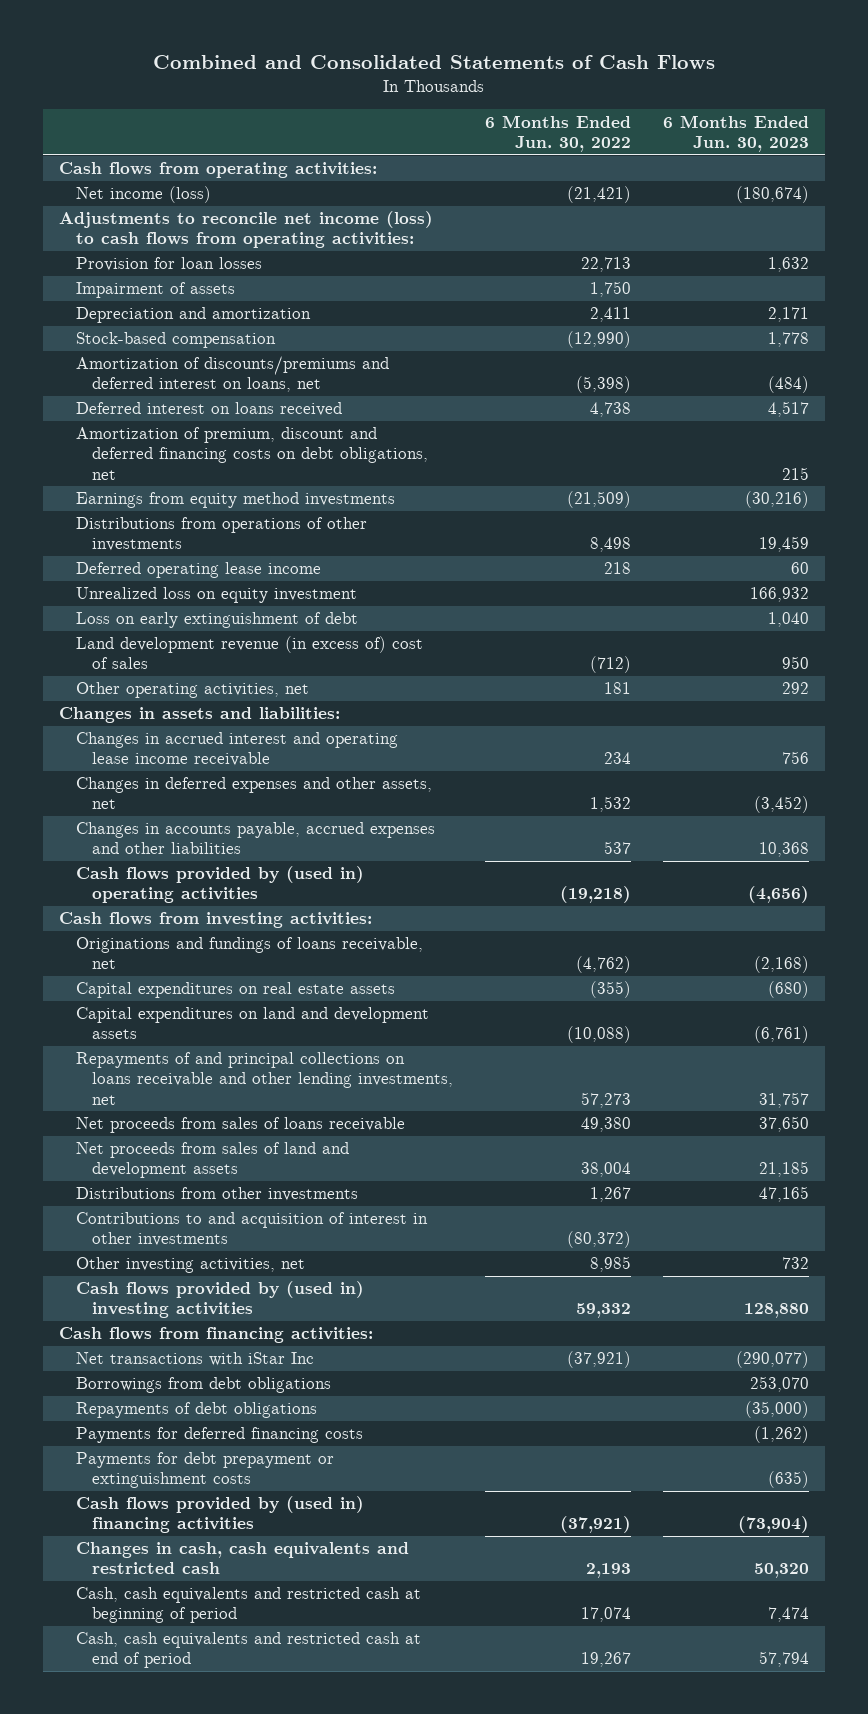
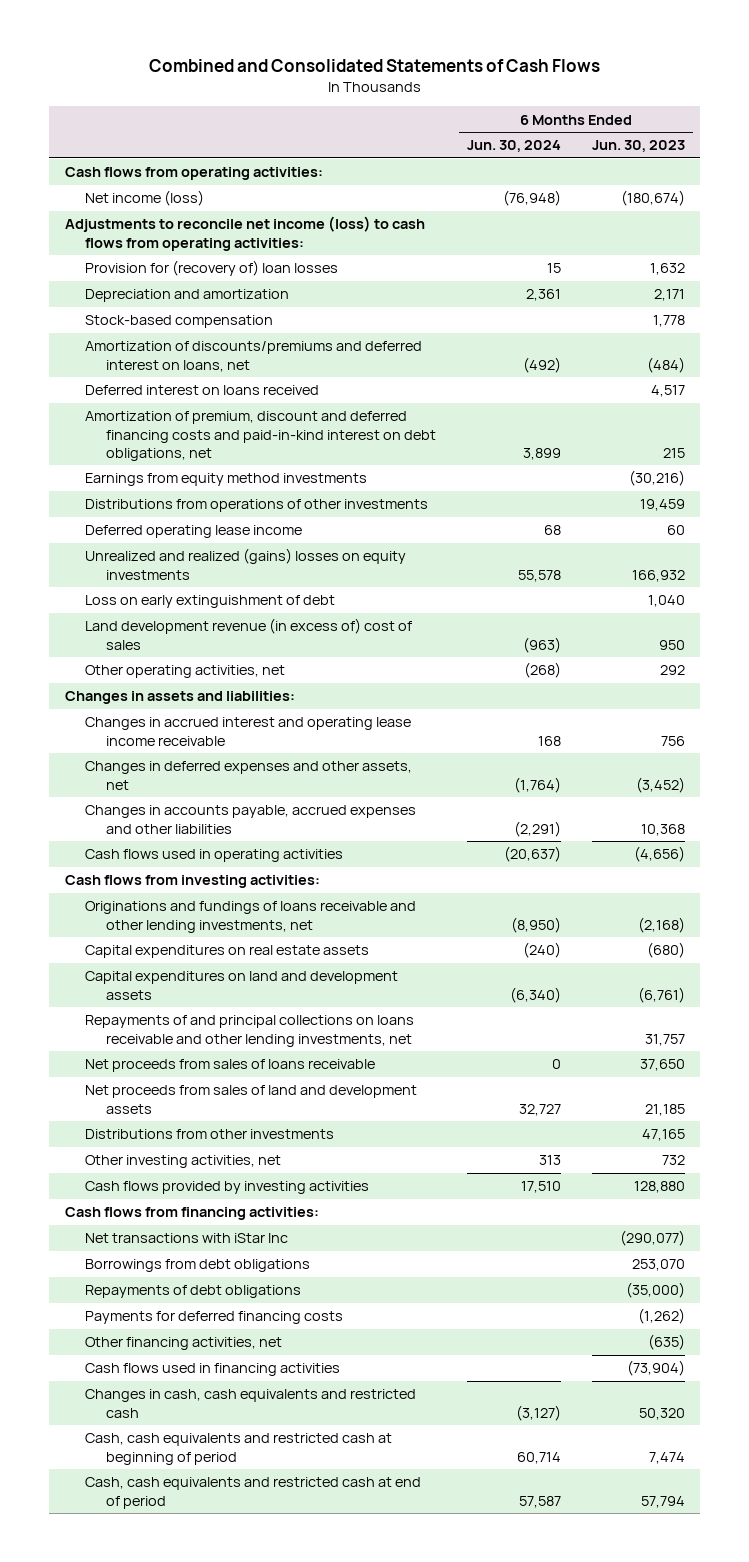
- | 6 Months Ended Jun. 30, 2022 | 6 Months Ended Jun. 30, 2023
+ | 6 Months Ended Jun. 30, 2024 | 6 Months Ended Jun. 30, 2023
- Provision for loan losses | 22,713 | 1,632
- Impairment of assets | 1,750 |
+ Provision for (recovery of) loan losses | 15 | 1,632
- Amortization of premium, discount and deferred financing costs on debt obligations, net | | 215
+ Amortization of premium, discount and deferred financing costs and paid-in-kind interest on debt obligations, net | 3,899 | 215
- Unrealized loss on equity investment | | 166,932
+ Unrealized and realized (gains) losses on equity investments | 55,578 | 166,932
- Cash flows provided by (used in) operating activities | (19,218) | (4,656)
+ Cash flows used in operating activities | (20,637) | (4,656)
- Originations and fundings of loans receivable, net | (4,762) | (2,168)
+ Originations and fundings of loans receivable and other lending investments, net | (8,950) | (2,168)
- Contributions to and acquisition of interest in other investments | (80,372) |
- Cash flows provided by (used in) investing activities | 59,332 | 128,880
+ Cash flows provided by investing activities | 17,510 | 128,880
- Payments for debt prepayment or extinguishment costs | | (635)
- Cash flows provided by (used in) financing activities | (37,921) | (73,904)
+ Other financing activities, net | | (635)
+ Cash flows used in financing activities | | (73,904)

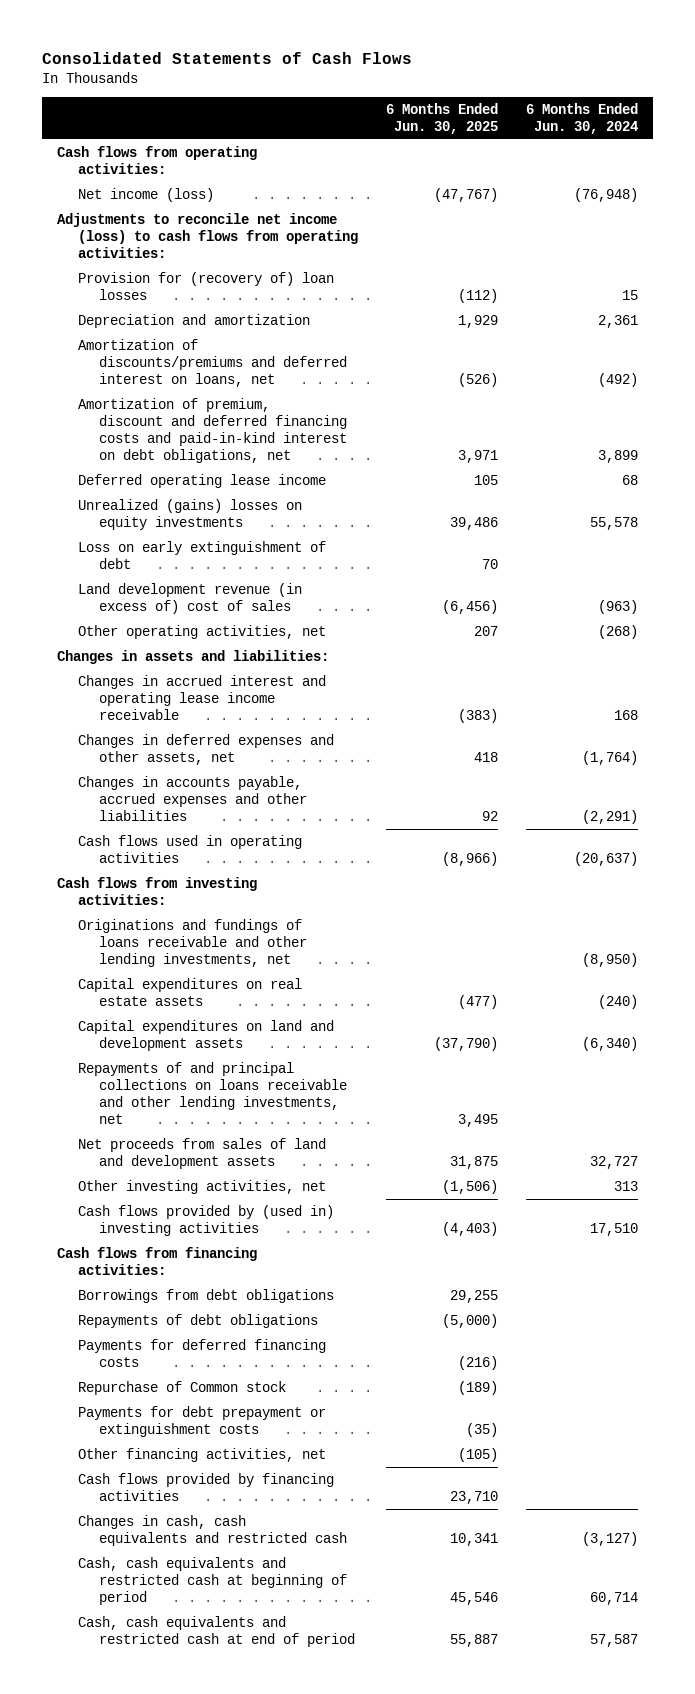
- Combined and Consolidated Statements of Cash Flows
+ Consolidated Statements of Cash Flows
- | 6 Months Ended Jun. 30, 2024 | 6 Months Ended Jun. 30, 2023
+ | 6 Months Ended Jun. 30, 2025 | 6 Months Ended Jun. 30, 2024
- Stock-based compensation | | 1,778
- Deferred interest on loans received | | 4,517
- Earnings from equity method investments | | (30,216)
- Distributions from operations of other investments | | 19,459
- Unrealized and realized (gains) losses on equity investments | 55,578 | 166,932
+ Unrealized (gains) losses on equity investments | 39,486 | 55,578
- Net proceeds from sales of loans receivable | 0 | 37,650
- Distributions from other investments | | 47,165
- Cash flows provided by investing activities | 17,510 | 128,880
+ Cash flows provided by (used in) investing activities | (4,403) | 17,510
- Net transactions with iStar Inc | | (290,077)
+ Repurchase of Common stock | (189) |
+ Payments for debt prepayment or extinguishment costs | (35) |
- Cash flows used in financing activities | | (73,904)
+ Cash flows provided by financing activities | 23,710 |

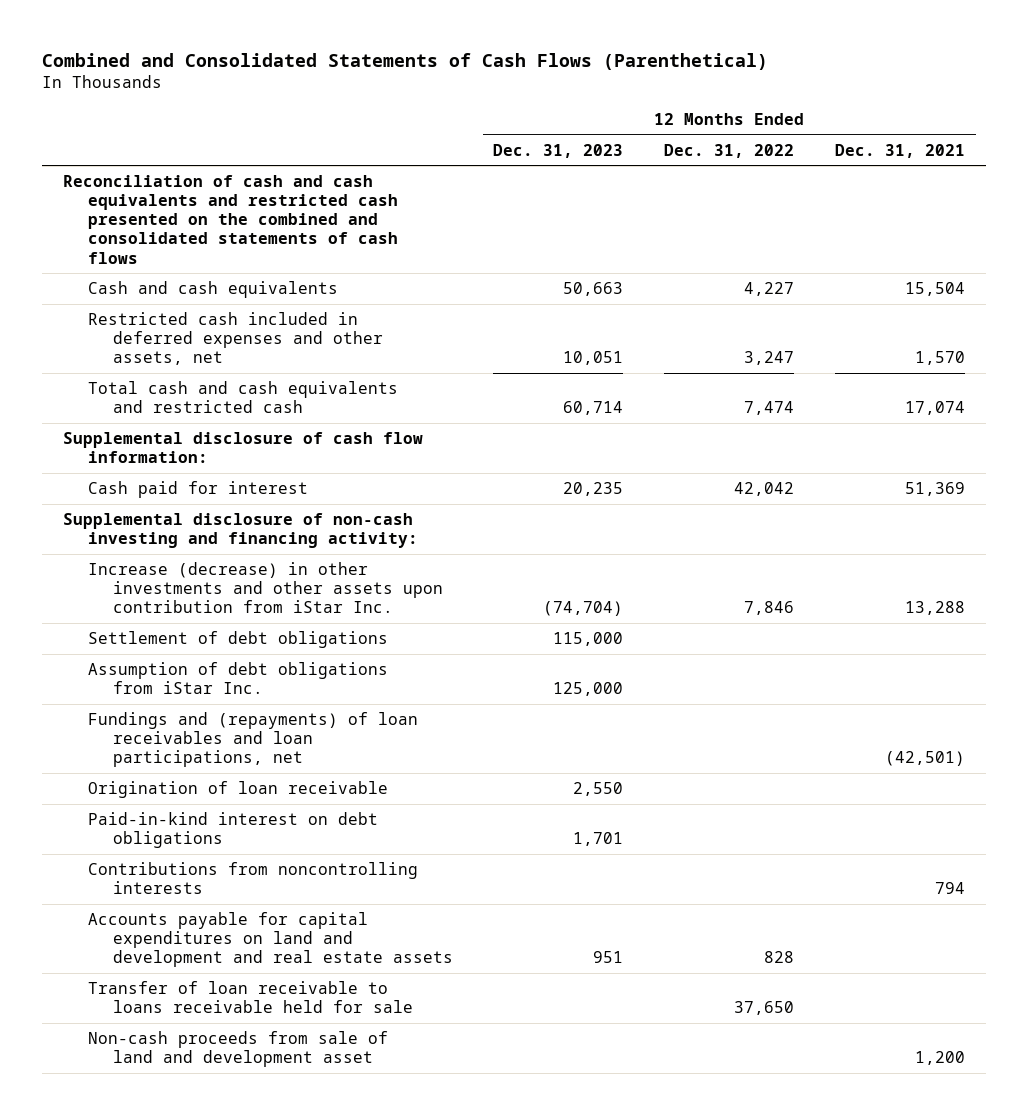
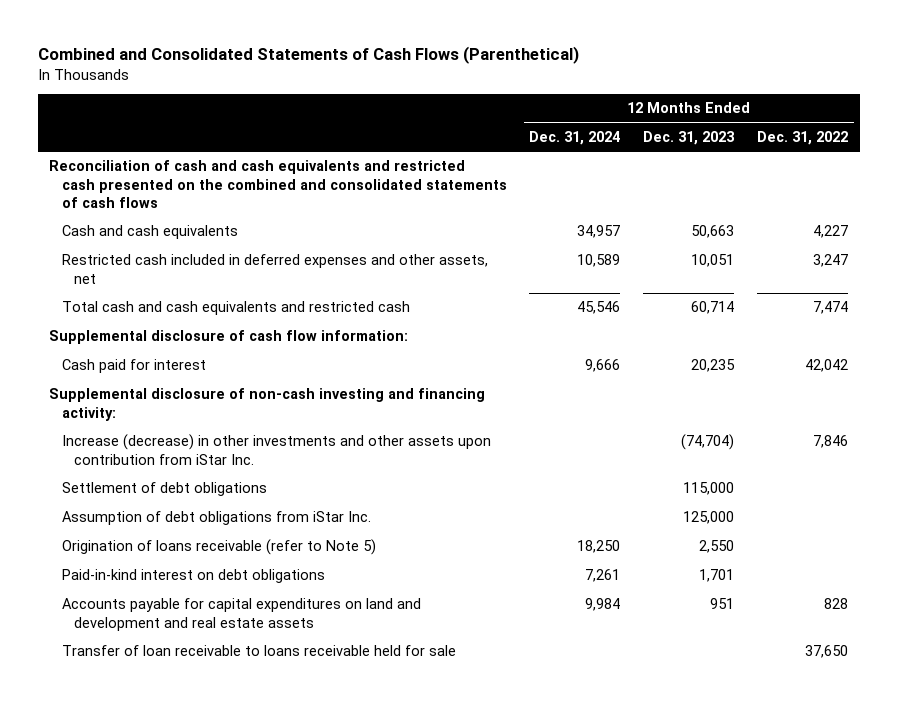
- | 12 Months Ended Dec. 31, 2023 | 12 Months Ended Dec. 31, 2022 | 12 Months Ended Dec. 31, 2021
+ | 12 Months Ended Dec. 31, 2024 | 12 Months Ended Dec. 31, 2023 | 12 Months Ended Dec. 31, 2022
- Fundings and (repayments) of loan receivables and loan participations, net | | | (42,501)
- Origination of loan receivable | 2,550 | |
+ Origination of loans receivable (refer to Note 5) | 18,250 | 2,550 |
- Contributions from noncontrolling interests | | | 794
- Non-cash proceeds from sale of land and development asset | | | 1,200

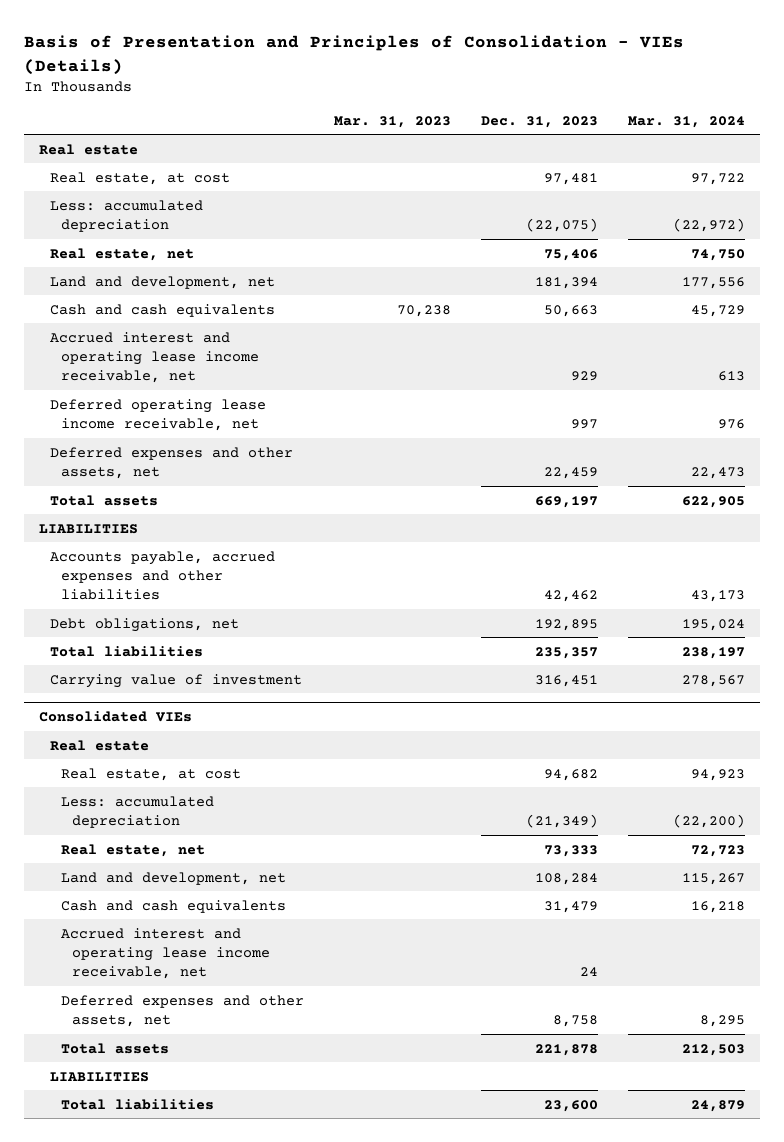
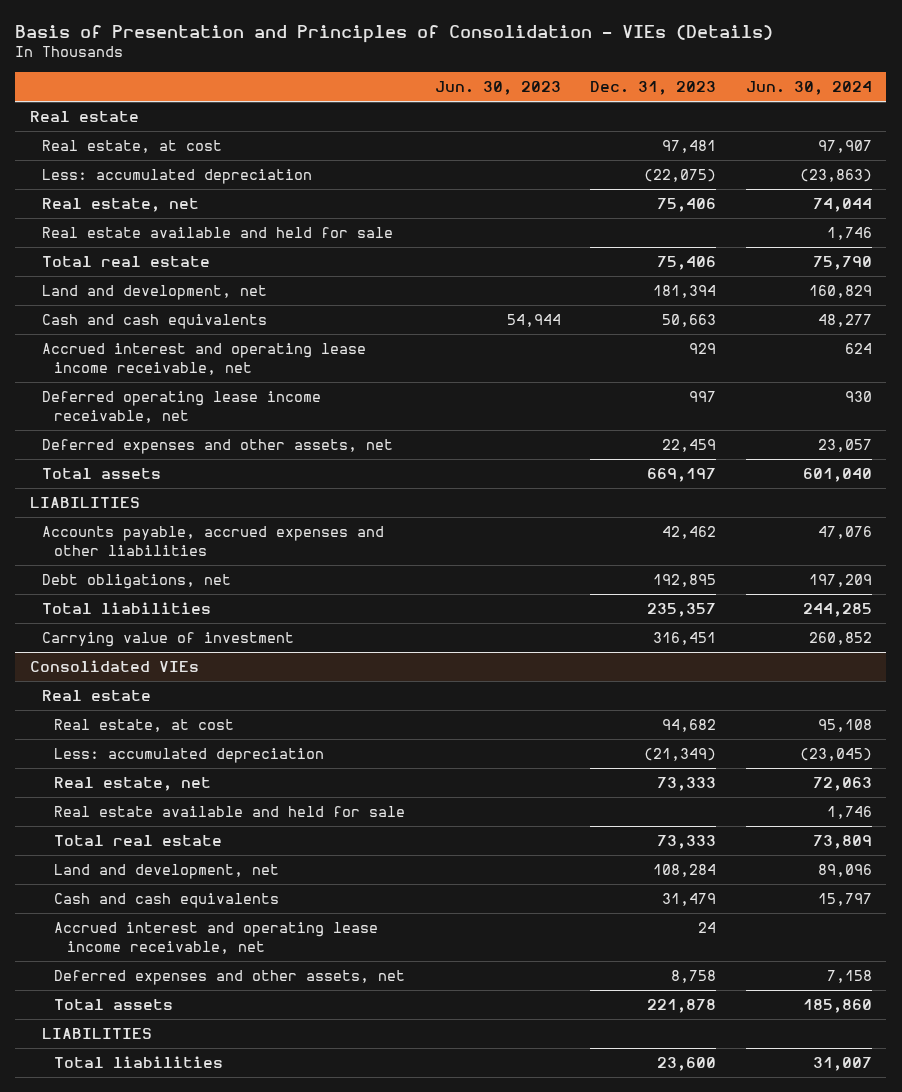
- | Mar. 31, 2023 | Dec. 31, 2023 | Mar. 31, 2024
+ | Jun. 30, 2023 | Dec. 31, 2023 | Jun. 30, 2024
+ Real estate available and held for sale | | | 1,746
+ Total real estate | | 75,406 | 75,790
@ Consolidated VIEs
+ Real estate available and held for sale | | | 1,746
+ Total real estate | | 73,333 | 73,809

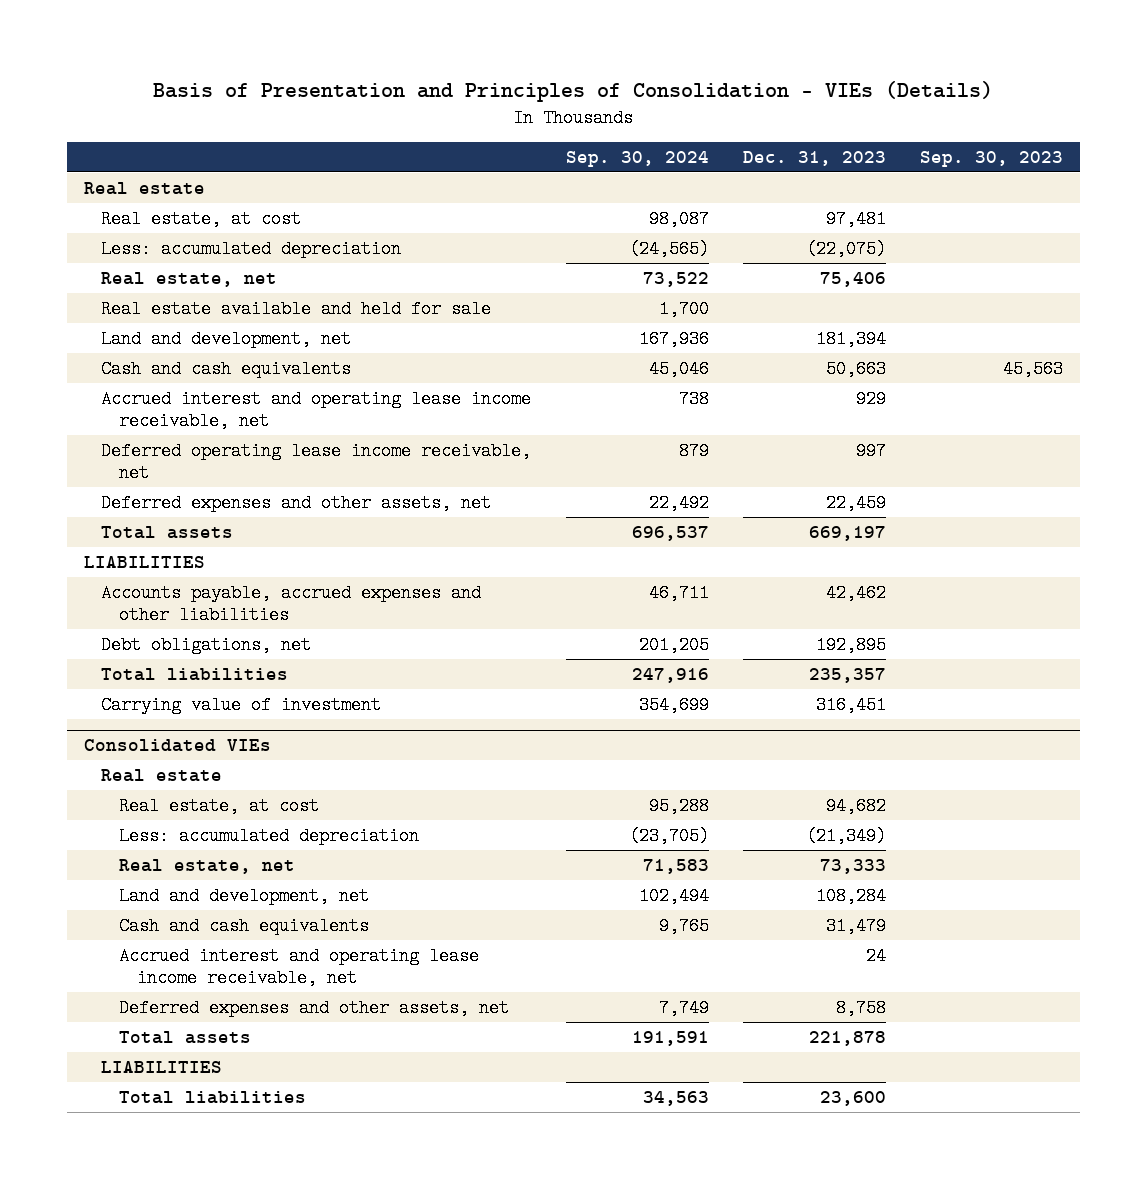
- | Jun. 30, 2023 | Dec. 31, 2023 | Jun. 30, 2024
+ | Sep. 30, 2024 | Dec. 31, 2023 | Sep. 30, 2023
- Total real estate | | 75,406 | 75,790
@ Consolidated VIEs
- Real estate available and held for sale | | | 1,746
- Total real estate | | 73,333 | 73,809

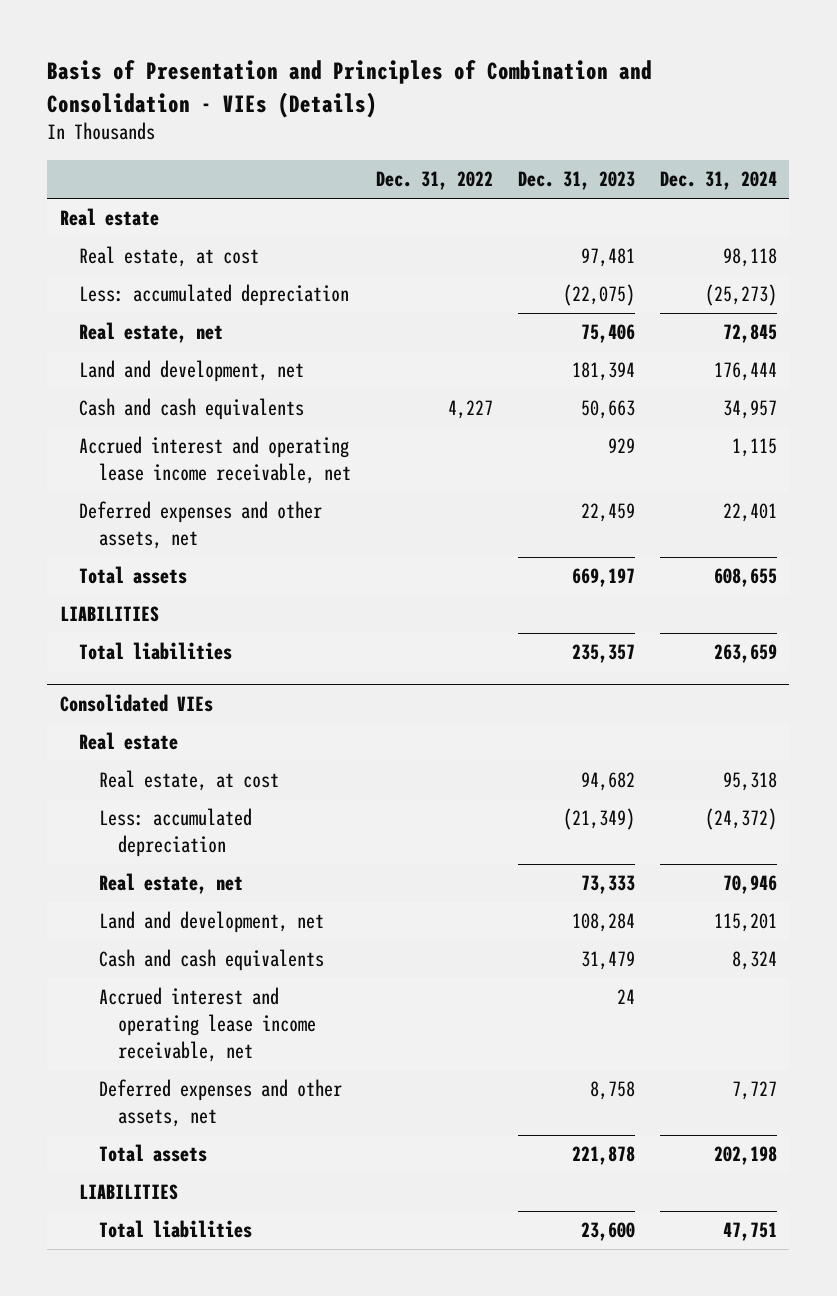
- Basis of Presentation and Principles of Consolidation - VIEs (Details)
+ Basis of Presentation and Principles of Combination and Consolidation - VIEs (Details)
- | Sep. 30, 2024 | Dec. 31, 2023 | Sep. 30, 2023
+ | Dec. 31, 2022 | Dec. 31, 2023 | Dec. 31, 2024
- Real estate available and held for sale | 1,700 | |
- Deferred operating lease income receivable, net | 879 | 997 |
- Accounts payable, accrued expenses and other liabilities | 46,711 | 42,462 |
- Debt obligations, net | 201,205 | 192,895 |
- Carrying value of investment | 354,699 | 316,451 |

